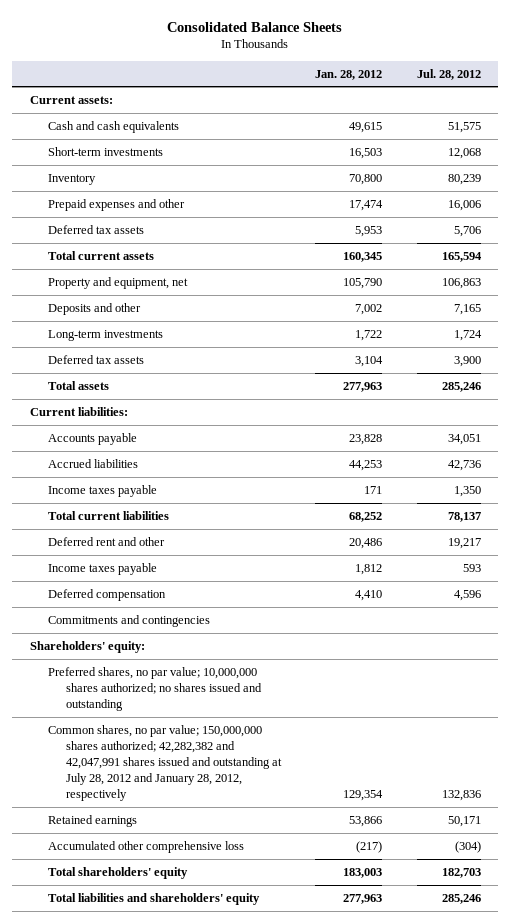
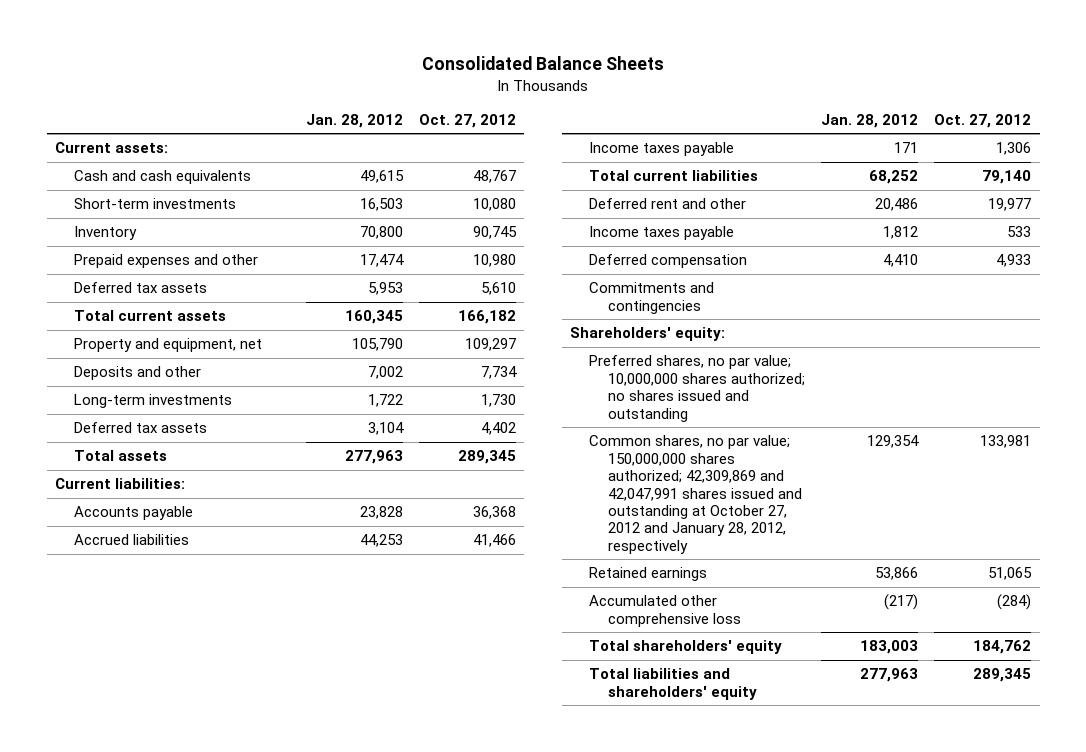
- | Jan. 28, 2012 | Jul. 28, 2012
+ | Jan. 28, 2012 | Oct. 27, 2012
- Common shares, no par value; 150,000,000 shares authorized; 42,282,382 and 42,047,991 shares issued and outstanding at July 28, 2012 and January 28, 2012, respectively | 129,354 | 132,836
+ Common shares, no par value; 150,000,000 shares authorized; 42,309,869 and 42,047,991 shares issued and outstanding at October 27, 2012 and January 28, 2012, respectively | 129,354 | 133,981

